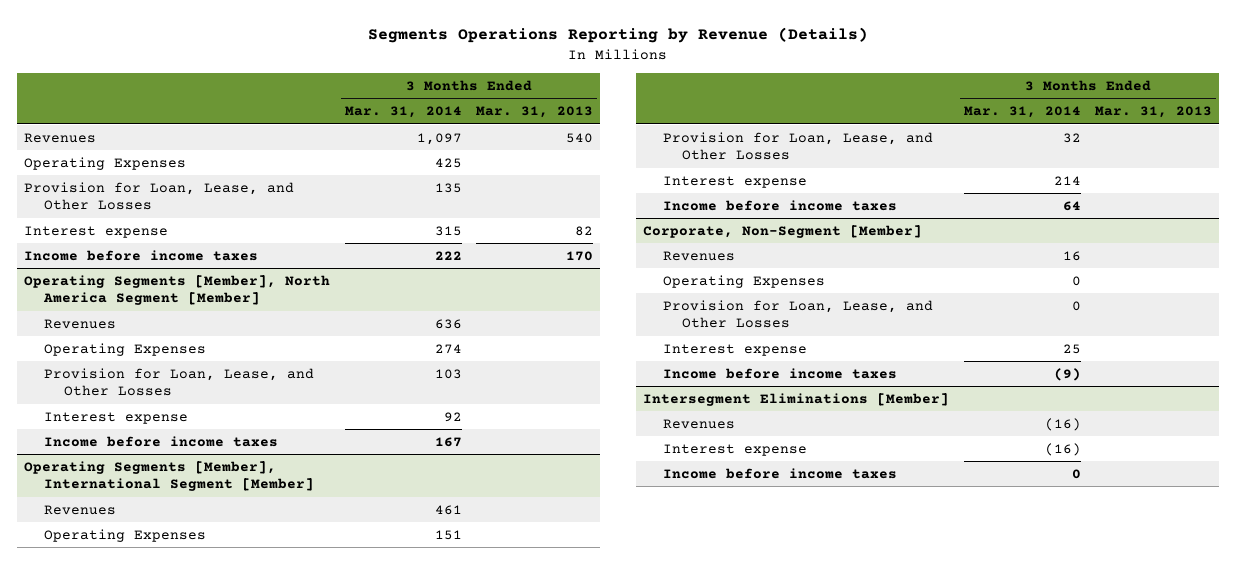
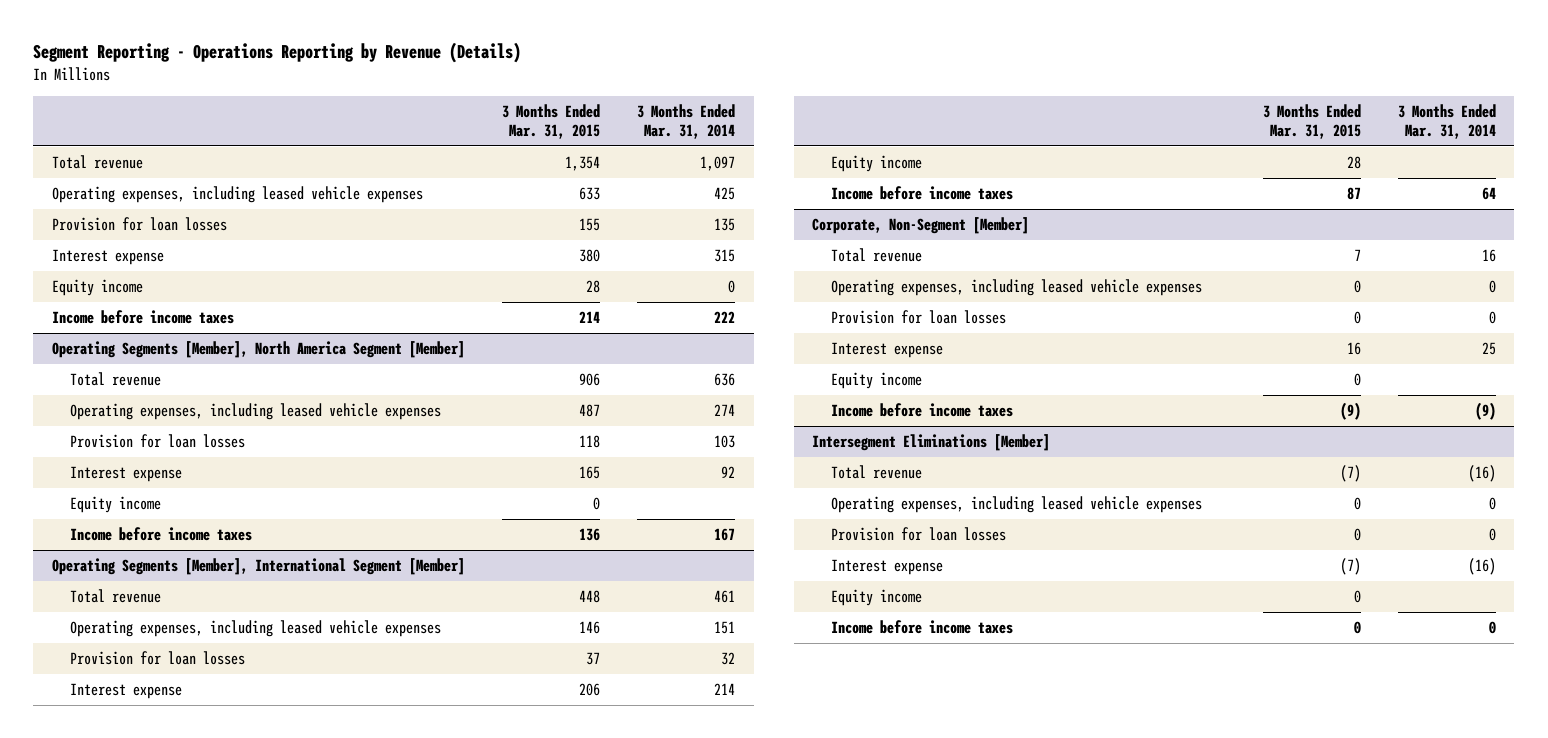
- Segments Operations Reporting by Revenue (Details)
+ Segment Reporting - Operations Reporting by Revenue (Details)
- | 3 Months Ended Mar. 31, 2014 | 3 Months Ended Mar. 31, 2013
+ | 3 Months Ended Mar. 31, 2015 | 3 Months Ended Mar. 31, 2014
- Revenues | 1,097 | 540
- Operating Expenses | 425 |
- Provision for Loan, Lease, and Other Losses | 135 |
+ Total revenue | 1,354 | 1,097
+ Operating expenses, including leased vehicle expenses | 633 | 425
+ Provision for loan losses | 155 | 135
+ Equity income | 28 | 0
@ Operating Segments [Member], North America Segment [Member]
- Revenues | 636 |
- Operating Expenses | 274 |
- Provision for Loan, Lease, and Other Losses | 103 |
+ Total revenue | 906 | 636
+ Operating expenses, including leased vehicle expenses | 487 | 274
+ Provision for loan losses | 118 | 103
+ Equity income | 0 |
@ Operating Segments [Member], International Segment [Member]
- Revenues | 461 |
- Operating Expenses | 151 |
- Provision for Loan, Lease, and Other Losses | 32 |
+ Total revenue | 448 | 461
+ Operating expenses, including leased vehicle expenses | 146 | 151
+ Provision for loan losses | 37 | 32
+ Equity income | 28 |
@ Corporate, Non-Segment [Member]
- Revenues | 16 |
- Operating Expenses | 0 |
- Provision for Loan, Lease, and Other Losses | 0 |
+ Total revenue | 7 | 16
+ Operating expenses, including leased vehicle expenses | 0 | 0
+ Provision for loan losses | 0 | 0
+ Equity income | 0 |
@ Intersegment Eliminations [Member]
- Revenues | (16) |
+ Total revenue | (7) | (16)
+ Operating expenses, including leased vehicle expenses | 0 | 0
+ Provision for loan losses | 0 | 0
+ Equity income | 0 |

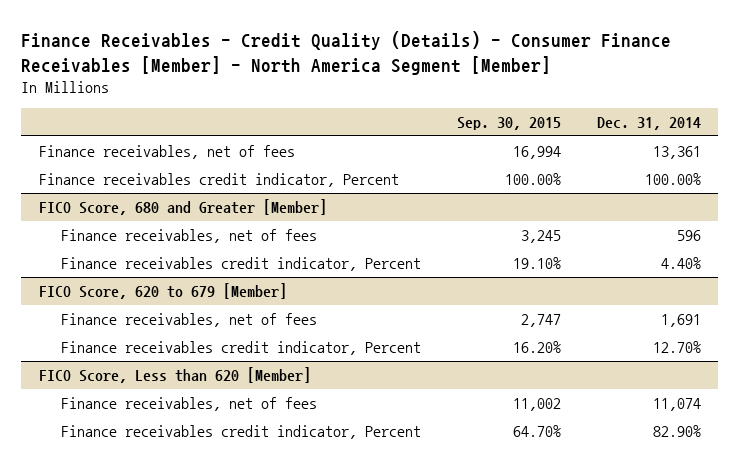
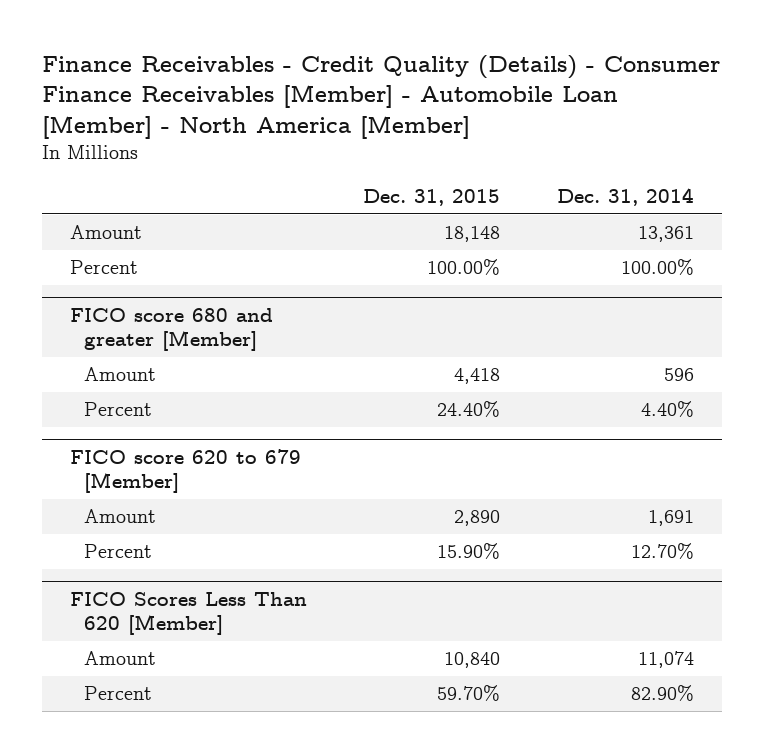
- Finance Receivables - Credit Quality (Details) - Consumer Finance Receivables [Member] - North America Segment [Member]
+ Finance Receivables - Credit Quality (Details) - Consumer Finance Receivables [Member] - Automobile Loan [Member] - North America [Member]
- | Sep. 30, 2015 | Dec. 31, 2014
+ | Dec. 31, 2015 | Dec. 31, 2014
- Finance receivables, net of fees | 16,994 | 13,361
- Finance receivables credit indicator, Percent | 100.00% | 100.00%
- FICO Score, 680 and Greater [Member]
- Finance receivables, net of fees | 3,245 | 596
- Finance receivables credit indicator, Percent | 19.10% | 4.40%
- FICO Score, 620 to 679 [Member]
- Finance receivables, net of fees | 2,747 | 1,691
- Finance receivables credit indicator, Percent | 16.20% | 12.70%
- FICO Score, Less than 620 [Member]
- Finance receivables, net of fees | 11,002 | 11,074
- Finance receivables credit indicator, Percent | 64.70% | 82.90%
+ Amount | 18,148 | 13,361
+ Percent | 100.00% | 100.00%
+ FICO score 680 and greater [Member]
+ Amount | 4,418 | 596
+ Percent | 24.40% | 4.40%
+ FICO score 620 to 679 [Member]
+ Amount | 2,890 | 1,691
+ Percent | 15.90% | 12.70%
+ FICO Scores Less Than 620 [Member]
+ Amount | 10,840 | 11,074
+ Percent | 59.70% | 82.90%

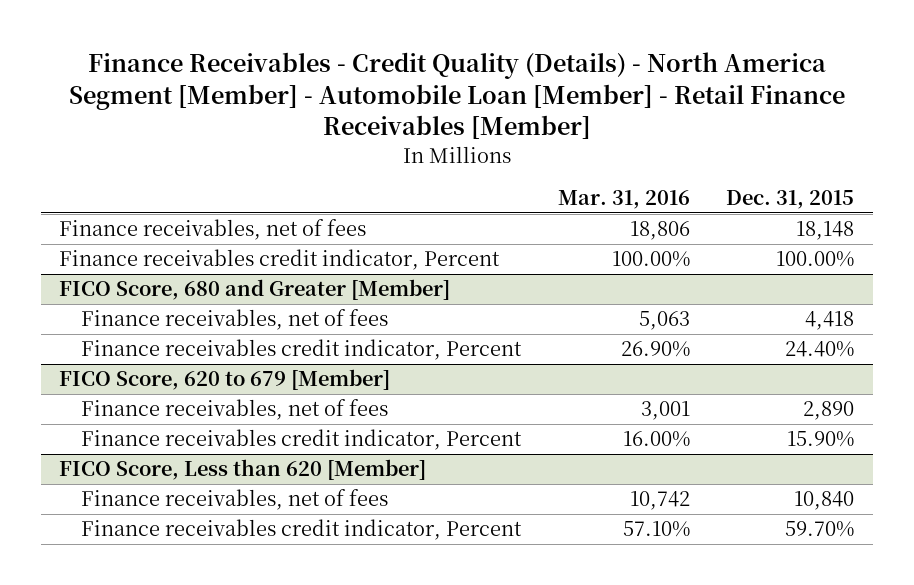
- Finance Receivables - Credit Quality (Details) - Consumer Finance Receivables [Member] - Automobile Loan [Member] - North America [Member]
+ Finance Receivables - Credit Quality (Details) - North America Segment [Member] - Automobile Loan [Member] - Retail Finance Receivables [Member]
- | Dec. 31, 2015 | Dec. 31, 2014
+ | Mar. 31, 2016 | Dec. 31, 2015
- Amount | 18,148 | 13,361
- Percent | 100.00% | 100.00%
- FICO score 680 and greater [Member]
- Amount | 4,418 | 596
- Percent | 24.40% | 4.40%
- FICO score 620 to 679 [Member]
- Amount | 2,890 | 1,691
- Percent | 15.90% | 12.70%
- FICO Scores Less Than 620 [Member]
- Amount | 10,840 | 11,074
- Percent | 59.70% | 82.90%
+ Finance receivables, net of fees | 18,806 | 18,148
+ Finance receivables credit indicator, Percent | 100.00% | 100.00%
+ FICO Score, 680 and Greater [Member]
+ Finance receivables, net of fees | 5,063 | 4,418
+ Finance receivables credit indicator, Percent | 26.90% | 24.40%
+ FICO Score, 620 to 679 [Member]
+ Finance receivables, net of fees | 3,001 | 2,890
+ Finance receivables credit indicator, Percent | 16.00% | 15.90%
+ FICO Score, Less than 620 [Member]
+ Finance receivables, net of fees | 10,742 | 10,840
+ Finance receivables credit indicator, Percent | 57.10% | 59.70%

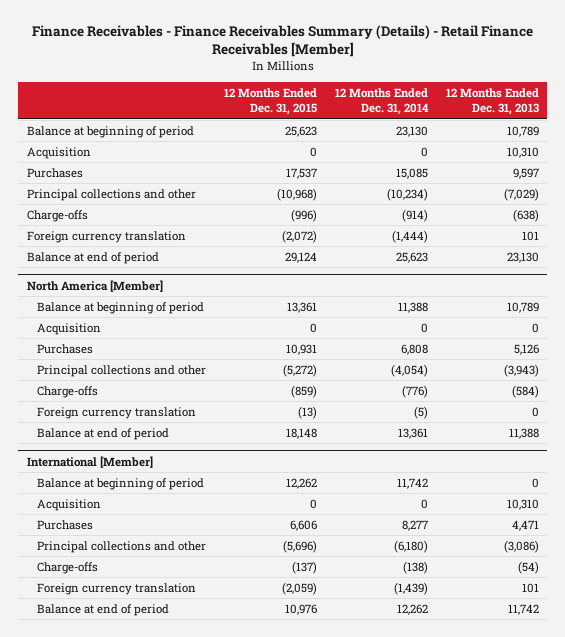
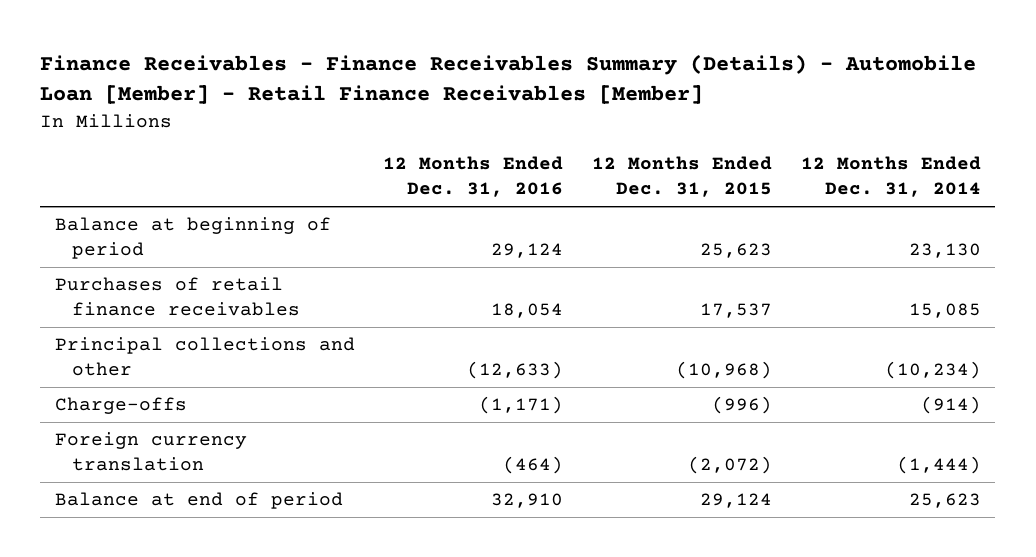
- Finance Receivables - Finance Receivables Summary (Details) - Retail Finance Receivables [Member]
+ Finance Receivables - Finance Receivables Summary (Details) - Automobile Loan [Member] - Retail Finance Receivables [Member]
- | 12 Months Ended Dec. 31, 2015 | 12 Months Ended Dec. 31, 2014 | 12 Months Ended Dec. 31, 2013
+ | 12 Months Ended Dec. 31, 2016 | 12 Months Ended Dec. 31, 2015 | 12 Months Ended Dec. 31, 2014
- Acquisition | 0 | 0 | 10,310
- Purchases | 17,537 | 15,085 | 9,597
+ Purchases of retail finance receivables | 18,054 | 17,537 | 15,085
- North America [Member]
- Balance at beginning of period | 13,361 | 11,388 | 10,789
- Acquisition | 0 | 0 | 0
- Purchases | 10,931 | 6,808 | 5,126
- Principal collections and other | (5,272) | (4,054) | (3,943)
- Charge-offs | (859) | (776) | (584)
- Foreign currency translation | (13) | (5) | 0
- Balance at end of period | 18,148 | 13,361 | 11,388
- International [Member]
- Balance at beginning of period | 12,262 | 11,742 | 0
- Acquisition | 0 | 0 | 10,310
- Purchases | 6,606 | 8,277 | 4,471
- Principal collections and other | (5,696) | (6,180) | (3,086)
- Charge-offs | (137) | (138) | (54)
- Foreign currency translation | (2,059) | (1,439) | 101
- Balance at end of period | 10,976 | 12,262 | 11,742

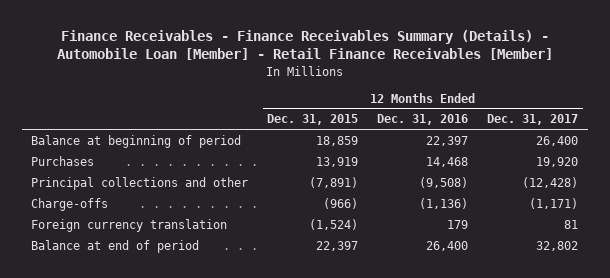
- | 12 Months Ended Dec. 31, 2016 | 12 Months Ended Dec. 31, 2015 | 12 Months Ended Dec. 31, 2014
+ | 12 Months Ended Dec. 31, 2015 | 12 Months Ended Dec. 31, 2016 | 12 Months Ended Dec. 31, 2017
- Balance at beginning of period | 29,124 | 25,623 | 23,130
- Purchases of retail finance receivables | 18,054 | 17,537 | 15,085
- Principal collections and other | (12,633) | (10,968) | (10,234)
- Charge-offs | (1,171) | (996) | (914)
- Foreign currency translation | (464) | (2,072) | (1,444)
- Balance at end of period | 32,910 | 29,124 | 25,623
+ Balance at beginning of period | 18,859 | 22,397 | 26,400
+ Purchases | 13,919 | 14,468 | 19,920
+ Principal collections and other | (7,891) | (9,508) | (12,428)
+ Charge-offs | (966) | (1,136) | (1,171)
+ Foreign currency translation | (1,524) | 179 | 81
+ Balance at end of period | 22,397 | 26,400 | 32,802

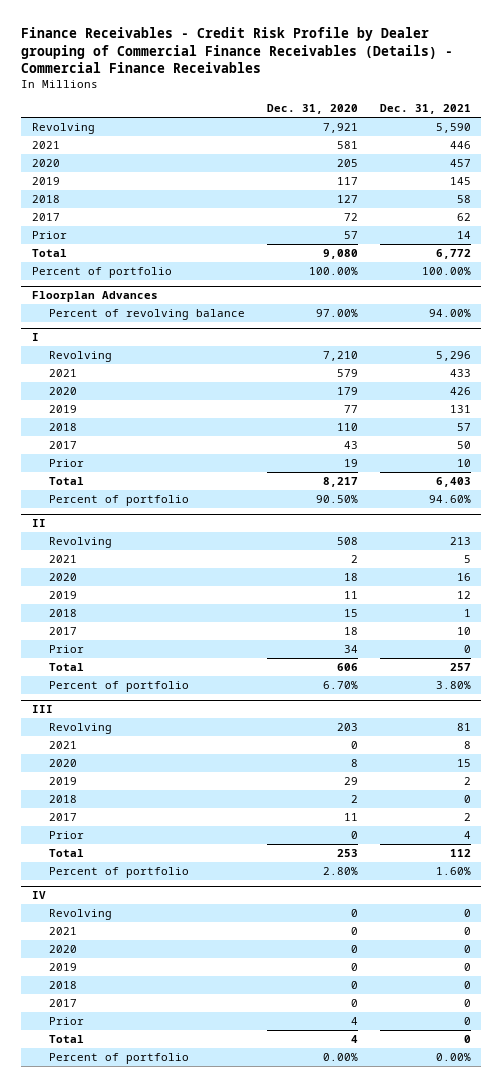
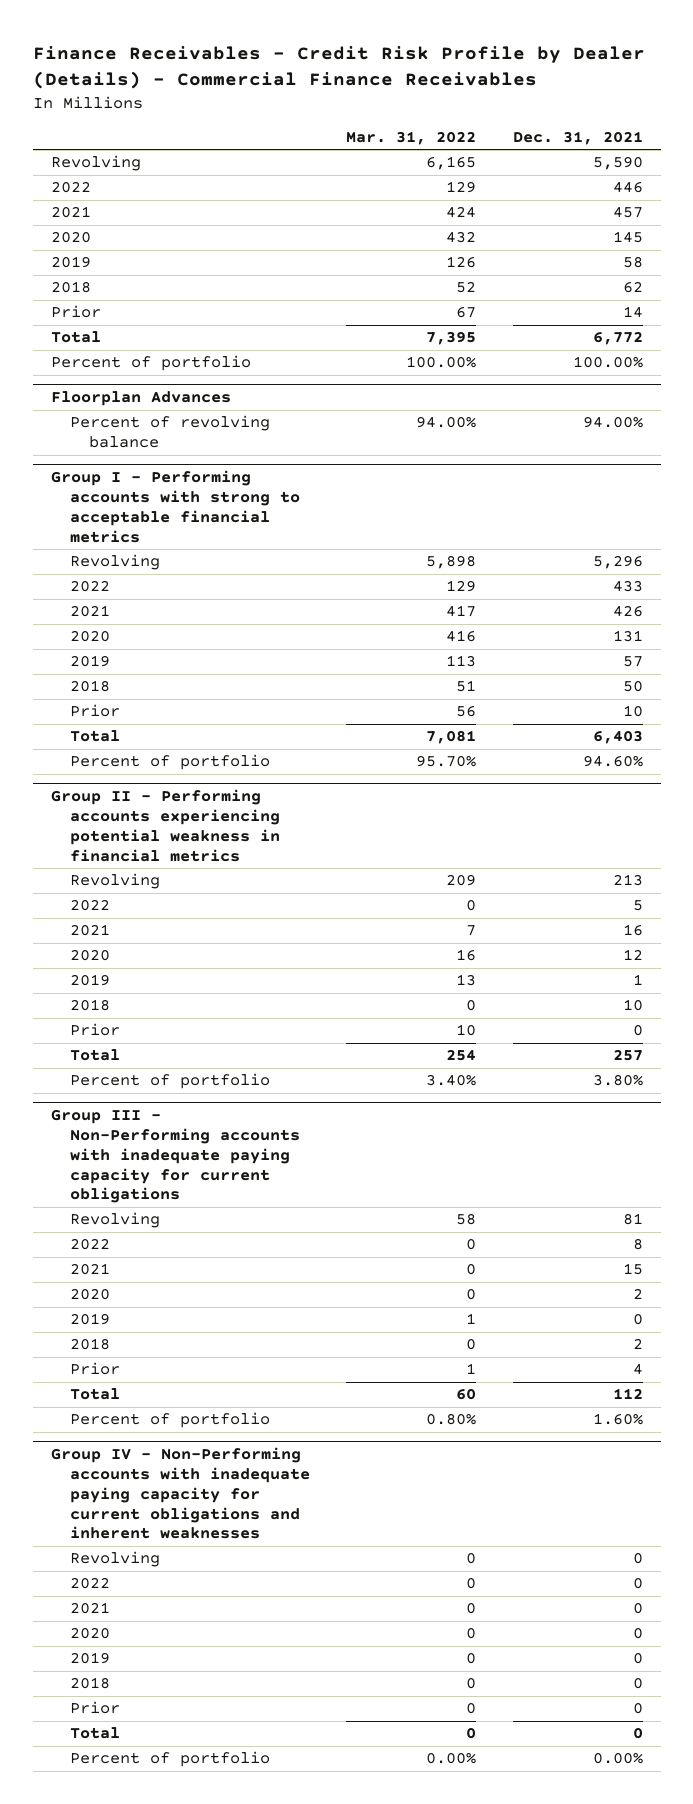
- Finance Receivables - Credit Risk Profile by Dealer grouping of Commercial Finance Receivables (Details) - Commercial Finance Receivables
+ Finance Receivables - Credit Risk Profile by Dealer (Details) - Commercial Finance Receivables
- | Dec. 31, 2020 | Dec. 31, 2021
+ | Mar. 31, 2022 | Dec. 31, 2021
- 2021 | 581 | 446
- 2020 | 205 | 457
- 2019 | 117 | 145
- 2018 | 127 | 58
- 2017 | 72 | 62
+ 2022 | 129 | 446
+ 2021 | 424 | 457
+ 2020 | 432 | 145
+ 2019 | 126 | 58
+ 2018 | 52 | 62
- I
+ Group I - Performing accounts with strong to acceptable financial metrics
- 2021 | 579 | 433
- 2020 | 179 | 426
- 2019 | 77 | 131
- 2018 | 110 | 57
- 2017 | 43 | 50
+ 2022 | 129 | 433
+ 2021 | 417 | 426
+ 2020 | 416 | 131
+ 2019 | 113 | 57
+ 2018 | 51 | 50
- II
+ Group II - Performing accounts experiencing potential weakness in financial metrics
- 2021 | 2 | 5
- 2020 | 18 | 16
- 2019 | 11 | 12
- 2018 | 15 | 1
- 2017 | 18 | 10
+ 2022 | 0 | 5
+ 2021 | 7 | 16
+ 2020 | 16 | 12
+ 2019 | 13 | 1
+ 2018 | 0 | 10
- III
+ Group III - Non-Performing accounts with inadequate paying capacity for current obligations
- 2021 | 0 | 8
- 2020 | 8 | 15
- 2019 | 29 | 2
- 2018 | 2 | 0
- 2017 | 11 | 2
+ 2022 | 0 | 8
+ 2021 | 0 | 15
+ 2020 | 0 | 2
+ 2019 | 1 | 0
+ 2018 | 0 | 2
- IV
+ Group IV - Non-Performing accounts with inadequate paying capacity for current obligations and inherent weaknesses
+ 2022 | 0 | 0
- 2017 | 0 | 0

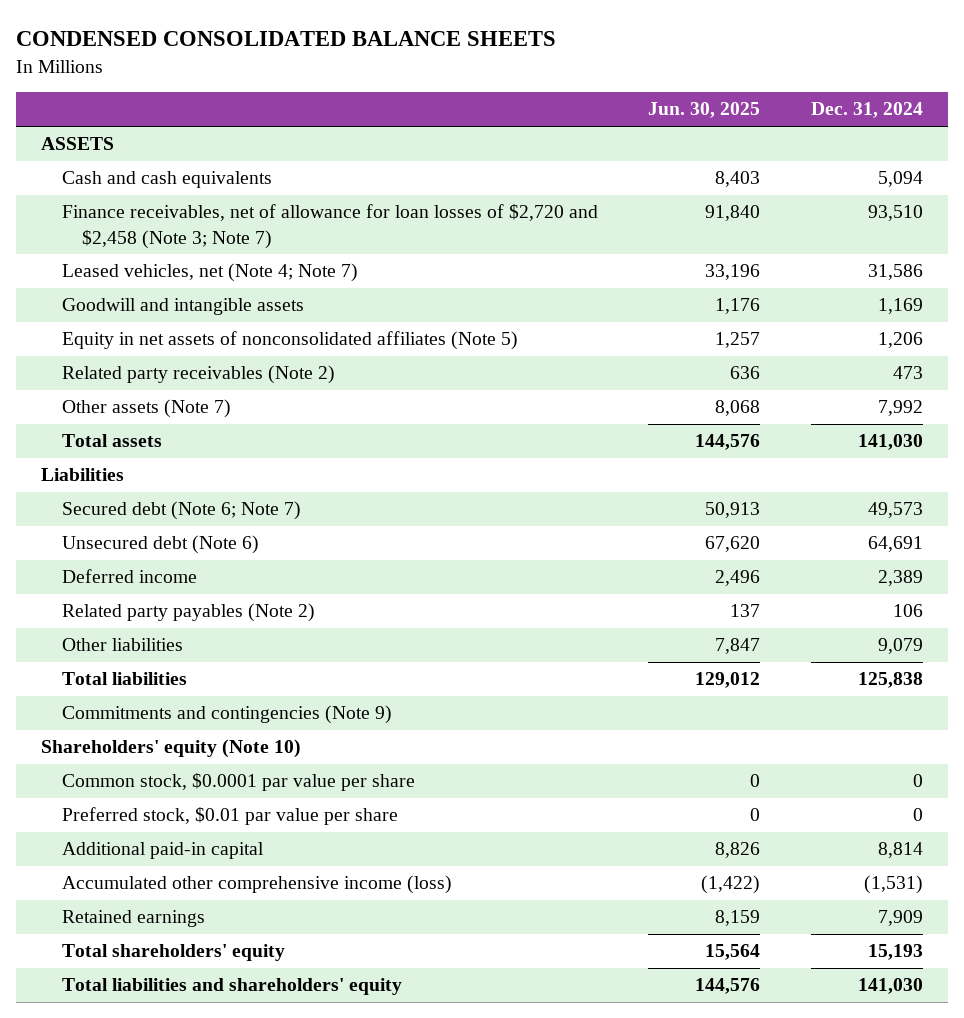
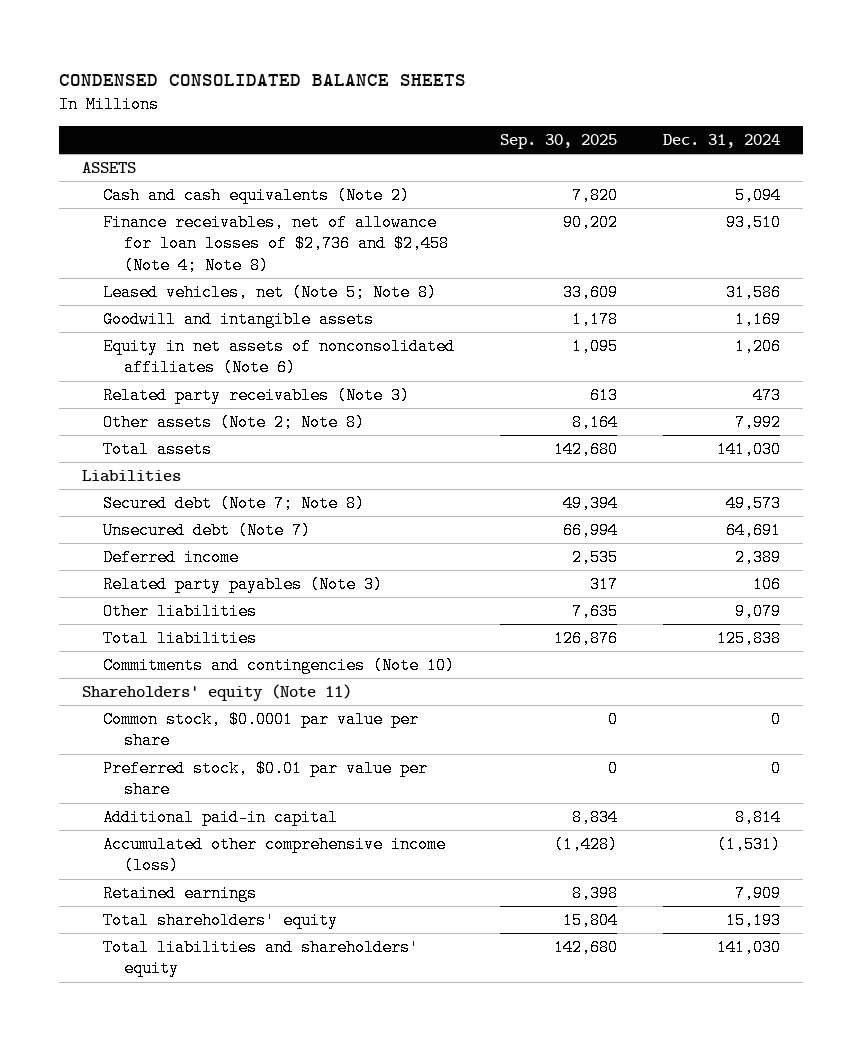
- | Jun. 30, 2025 | Dec. 31, 2024
+ | Sep. 30, 2025 | Dec. 31, 2024
- Cash and cash equivalents | 8,403 | 5,094
- Finance receivables, net of allowance for loan losses of $2,720 and $2,458 (Note 3; Note 7) | 91,840 | 93,510
- Leased vehicles, net (Note 4; Note 7) | 33,196 | 31,586
+ Cash and cash equivalents (Note 2) | 7,820 | 5,094
+ Finance receivables, net of allowance for loan losses of $2,736 and $2,458 (Note 4; Note 8) | 90,202 | 93,510
+ Leased vehicles, net (Note 5; Note 8) | 33,609 | 31,586
- Equity in net assets of nonconsolidated affiliates (Note 5) | 1,257 | 1,206
- Related party receivables (Note 2) | 636 | 473
- Other assets (Note 7) | 8,068 | 7,992
+ Equity in net assets of nonconsolidated affiliates (Note 6) | 1,095 | 1,206
+ Related party receivables (Note 3) | 613 | 473
+ Other assets (Note 2; Note 8) | 8,164 | 7,992
- Secured debt (Note 6; Note 7) | 50,913 | 49,573
- Unsecured debt (Note 6) | 67,620 | 64,691
+ Secured debt (Note 7; Note 8) | 49,394 | 49,573
+ Unsecured debt (Note 7) | 66,994 | 64,691
- Related party payables (Note 2) | 137 | 106
+ Related party payables (Note 3) | 317 | 106
- Commitments and contingencies (Note 9)
- Shareholders' equity (Note 10)
+ Commitments and contingencies (Note 10)
+ Shareholders' equity (Note 11)

